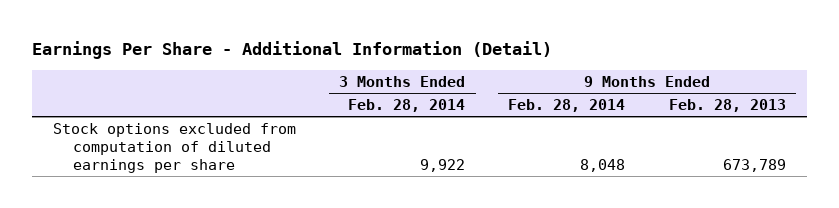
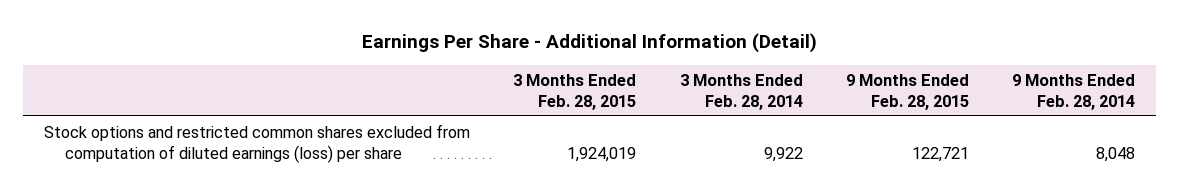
- | 3 Months Ended Feb. 28, 2014 | 9 Months Ended Feb. 28, 2014 | 9 Months Ended Feb. 28, 2013
+ | 3 Months Ended Feb. 28, 2015 | 3 Months Ended Feb. 28, 2014 | 9 Months Ended Feb. 28, 2015 | 9 Months Ended Feb. 28, 2014
- Stock options excluded from computation of diluted earnings per share | 9,922 | 8,048 | 673,789
+ Stock options and restricted common shares excluded from computation of diluted earnings (loss) per share | 1,924,019 | 9,922 | 122,721 | 8,048

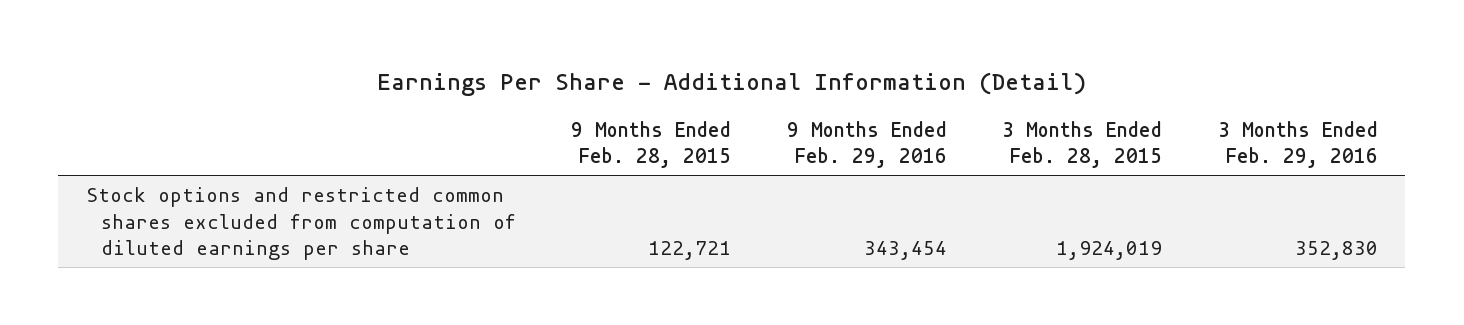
- | 3 Months Ended Feb. 28, 2015 | 3 Months Ended Feb. 28, 2014 | 9 Months Ended Feb. 28, 2015 | 9 Months Ended Feb. 28, 2014
+ | 9 Months Ended Feb. 28, 2015 | 9 Months Ended Feb. 29, 2016 | 3 Months Ended Feb. 28, 2015 | 3 Months Ended Feb. 29, 2016
- Stock options and restricted common shares excluded from computation of diluted earnings (loss) per share | 1,924,019 | 9,922 | 122,721 | 8,048
+ Stock options and restricted common shares excluded from computation of diluted earnings per share | 122,721 | 343,454 | 1,924,019 | 352,830

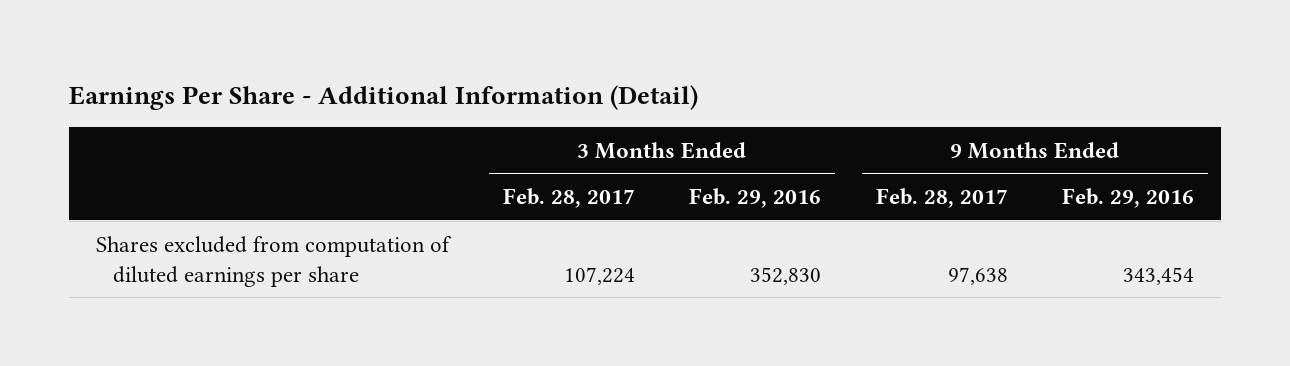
- | 9 Months Ended Feb. 28, 2015 | 9 Months Ended Feb. 29, 2016 | 3 Months Ended Feb. 28, 2015 | 3 Months Ended Feb. 29, 2016
+ | 3 Months Ended Feb. 28, 2017 | 3 Months Ended Feb. 29, 2016 | 9 Months Ended Feb. 28, 2017 | 9 Months Ended Feb. 29, 2016
- Stock options and restricted common shares excluded from computation of diluted earnings per share | 122,721 | 343,454 | 1,924,019 | 352,830
+ Shares excluded from computation of diluted earnings per share | 107,224 | 352,830 | 97,638 | 343,454

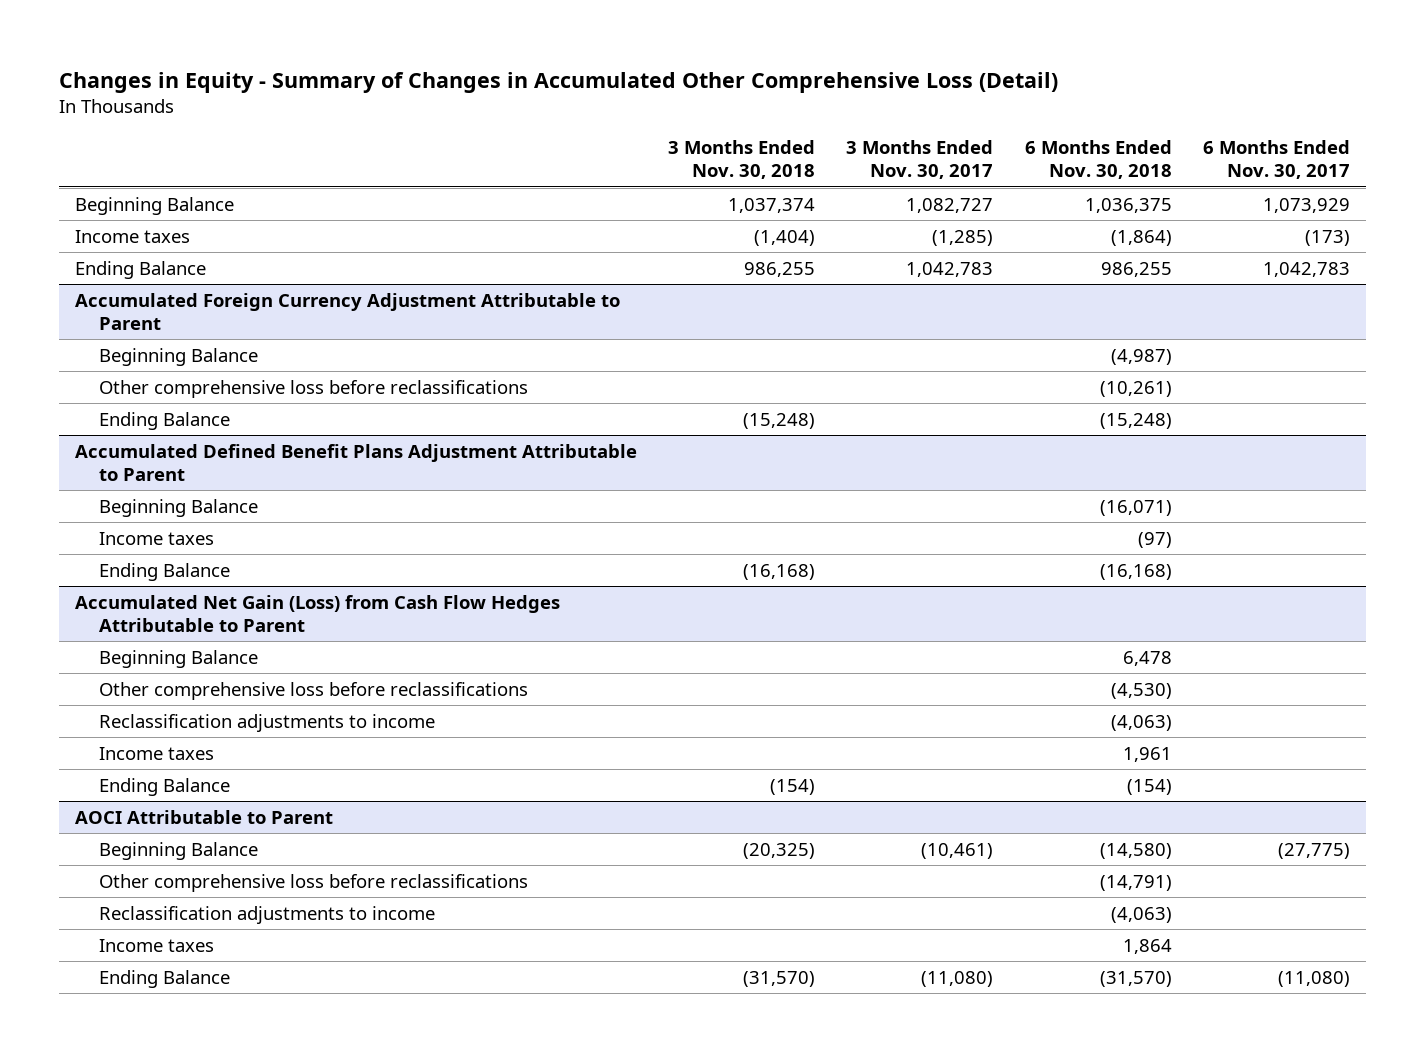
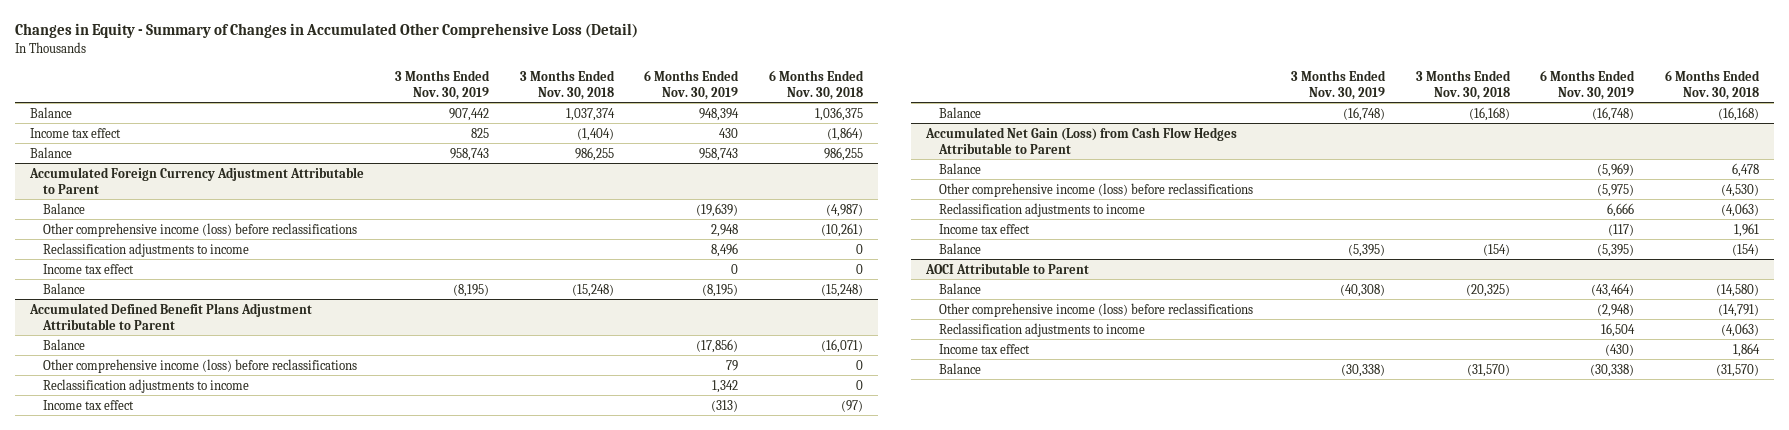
- | 3 Months Ended Nov. 30, 2018 | 3 Months Ended Nov. 30, 2017 | 6 Months Ended Nov. 30, 2018 | 6 Months Ended Nov. 30, 2017
+ | 3 Months Ended Nov. 30, 2019 | 3 Months Ended Nov. 30, 2018 | 6 Months Ended Nov. 30, 2019 | 6 Months Ended Nov. 30, 2018
- Beginning Balance | 1,037,374 | 1,082,727 | 1,036,375 | 1,073,929
- Income taxes | (1,404) | (1,285) | (1,864) | (173)
- Ending Balance | 986,255 | 1,042,783 | 986,255 | 1,042,783
+ Balance | 907,442 | 1,037,374 | 948,394 | 1,036,375
+ Income tax effect | 825 | (1,404) | 430 | (1,864)
+ Balance | 958,743 | 986,255 | 958,743 | 986,255
@ Accumulated Foreign Currency Adjustment Attributable to Parent
- Beginning Balance | | | (4,987) |
- Other comprehensive loss before reclassifications | | | (10,261) |
- Ending Balance | (15,248) | | (15,248) |
+ Balance | | | (19,639) | (4,987)
+ Other comprehensive income (loss) before reclassifications | | | 2,948 | (10,261)
+ Reclassification adjustments to income | | | 8,496 | 0
+ Income tax effect | | | 0 | 0
+ Balance | (8,195) | (15,248) | (8,195) | (15,248)
@ Accumulated Defined Benefit Plans Adjustment Attributable to Parent
- Beginning Balance | | | (16,071) |
- Income taxes | | | (97) |
- Ending Balance | (16,168) | | (16,168) |
+ Balance | | | (17,856) | (16,071)
+ Other comprehensive income (loss) before reclassifications | | | 79 | 0
+ Reclassification adjustments to income | | | 1,342 | 0
+ Income tax effect | | | (313) | (97)
+ Balance | (16,748) | (16,168) | (16,748) | (16,168)
@ Accumulated Net Gain (Loss) from Cash Flow Hedges Attributable to Parent
- Beginning Balance | | | 6,478 |
- Other comprehensive loss before reclassifications | | | (4,530) |
+ Balance | | | (5,969) | 6,478
+ Other comprehensive income (loss) before reclassifications | | | (5,975) | (4,530)
- Income taxes | | | 1,961 |
- Ending Balance | (154) | | (154) |
+ Income tax effect | | | (117) | 1,961
+ Balance | (5,395) | (154) | (5,395) | (154)
@ AOCI Attributable to Parent
- Beginning Balance | (20,325) | (10,461) | (14,580) | (27,775)
- Other comprehensive loss before reclassifications | | | (14,791) |
+ Balance | (40,308) | (20,325) | (43,464) | (14,580)
+ Other comprehensive income (loss) before reclassifications | | | (2,948) | (14,791)
- Income taxes | | | 1,864 |
- Ending Balance | (31,570) | (11,080) | (31,570) | (11,080)
+ Income tax effect | | | (430) | 1,864
+ Balance | (30,338) | (31,570) | (30,338) | (31,570)

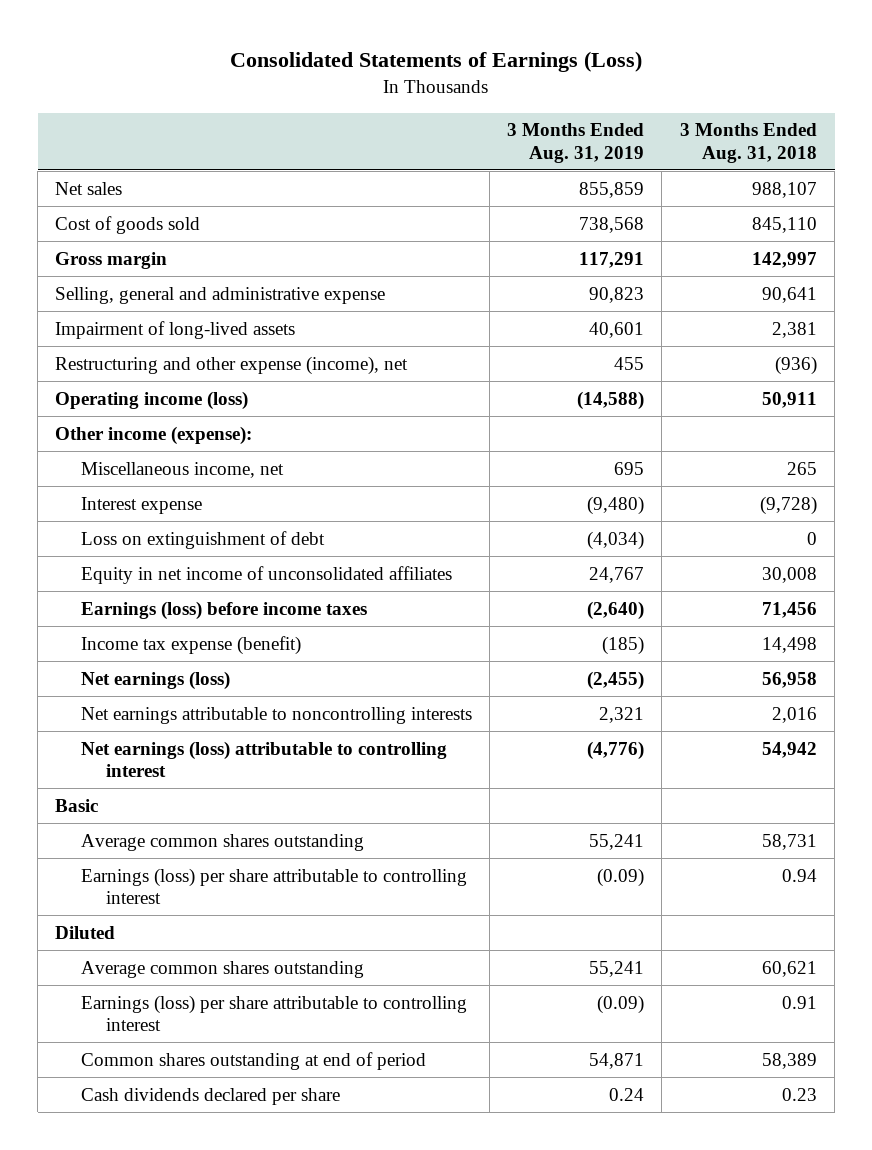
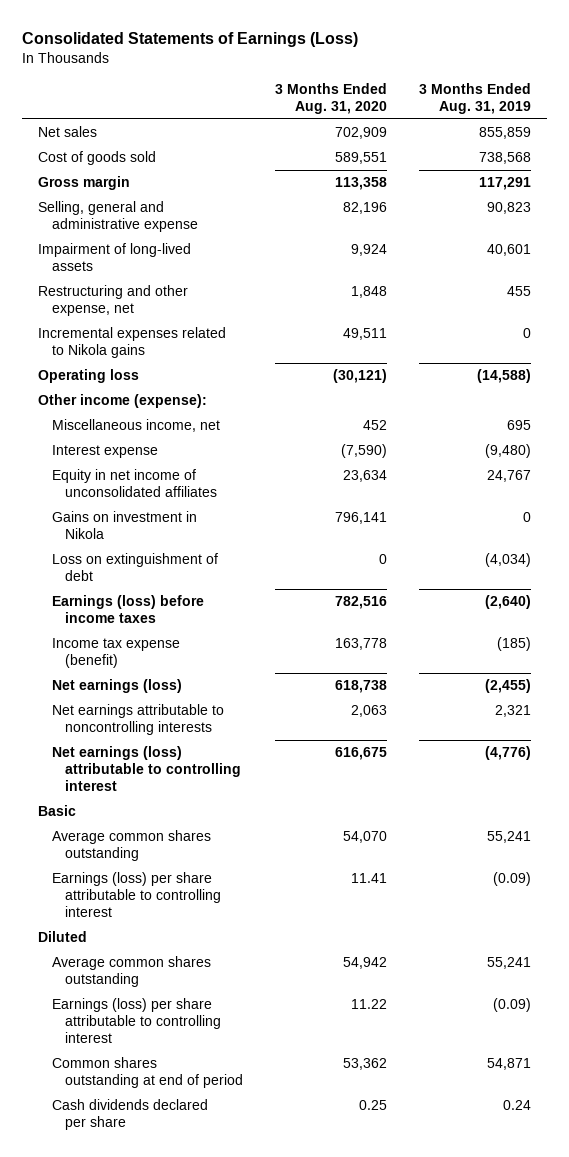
- | 3 Months Ended Aug. 31, 2019 | 3 Months Ended Aug. 31, 2018
+ | 3 Months Ended Aug. 31, 2020 | 3 Months Ended Aug. 31, 2019
- Restructuring and other expense (income), net | 455 | (936)
- Operating income (loss) | (14,588) | 50,911
+ Restructuring and other expense, net | 1,848 | 455
+ Incremental expenses related to Nikola gains | 49,511 | 0
+ Operating loss | (30,121) | (14,588)
+ Gains on investment in Nikola | 796,141 | 0
moved down: Loss on extinguishment of debt | 0 | (4,034)

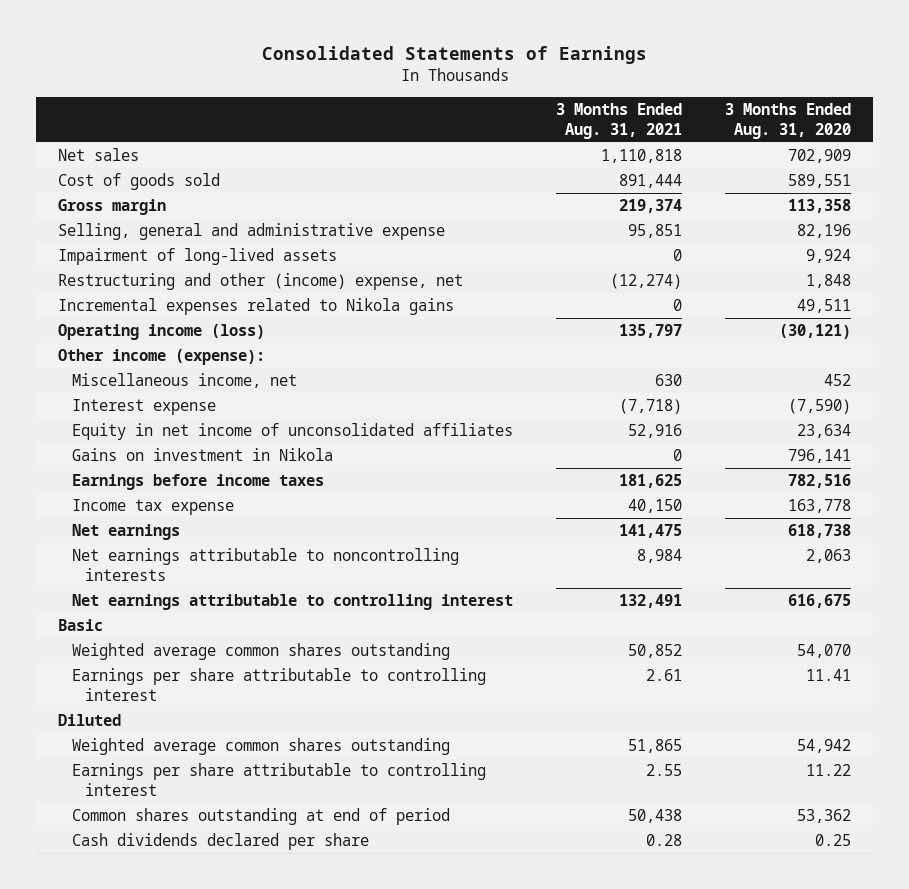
- Consolidated Statements of Earnings (Loss)
+ Consolidated Statements of Earnings
- | 3 Months Ended Aug. 31, 2020 | 3 Months Ended Aug. 31, 2019
+ | 3 Months Ended Aug. 31, 2021 | 3 Months Ended Aug. 31, 2020
- Restructuring and other expense, net | 1,848 | 455
+ Restructuring and other (income) expense, net | (12,274) | 1,848
- Operating loss | (30,121) | (14,588)
+ Operating income (loss) | 135,797 | (30,121)
- Loss on extinguishment of debt | 0 | (4,034)
- Earnings (loss) before income taxes | 782,516 | (2,640)
- Income tax expense (benefit) | 163,778 | (185)
- Net earnings (loss) | 618,738 | (2,455)
+ Earnings before income taxes | 181,625 | 782,516
+ Income tax expense | 40,150 | 163,778
+ Net earnings | 141,475 | 618,738
- Net earnings (loss) attributable to controlling interest | 616,675 | (4,776)
+ Net earnings attributable to controlling interest | 132,491 | 616,675
- Average common shares outstanding | 54,070 | 55,241
- Earnings (loss) per share attributable to controlling interest | 11.41 | (0.09)
+ Weighted average common shares outstanding | 50,852 | 54,070
+ Earnings per share attributable to controlling interest | 2.61 | 11.41
- Average common shares outstanding | 54,942 | 55,241
- Earnings (loss) per share attributable to controlling interest | 11.22 | (0.09)
+ Weighted average common shares outstanding | 51,865 | 54,942
+ Earnings per share attributable to controlling interest | 2.55 | 11.22

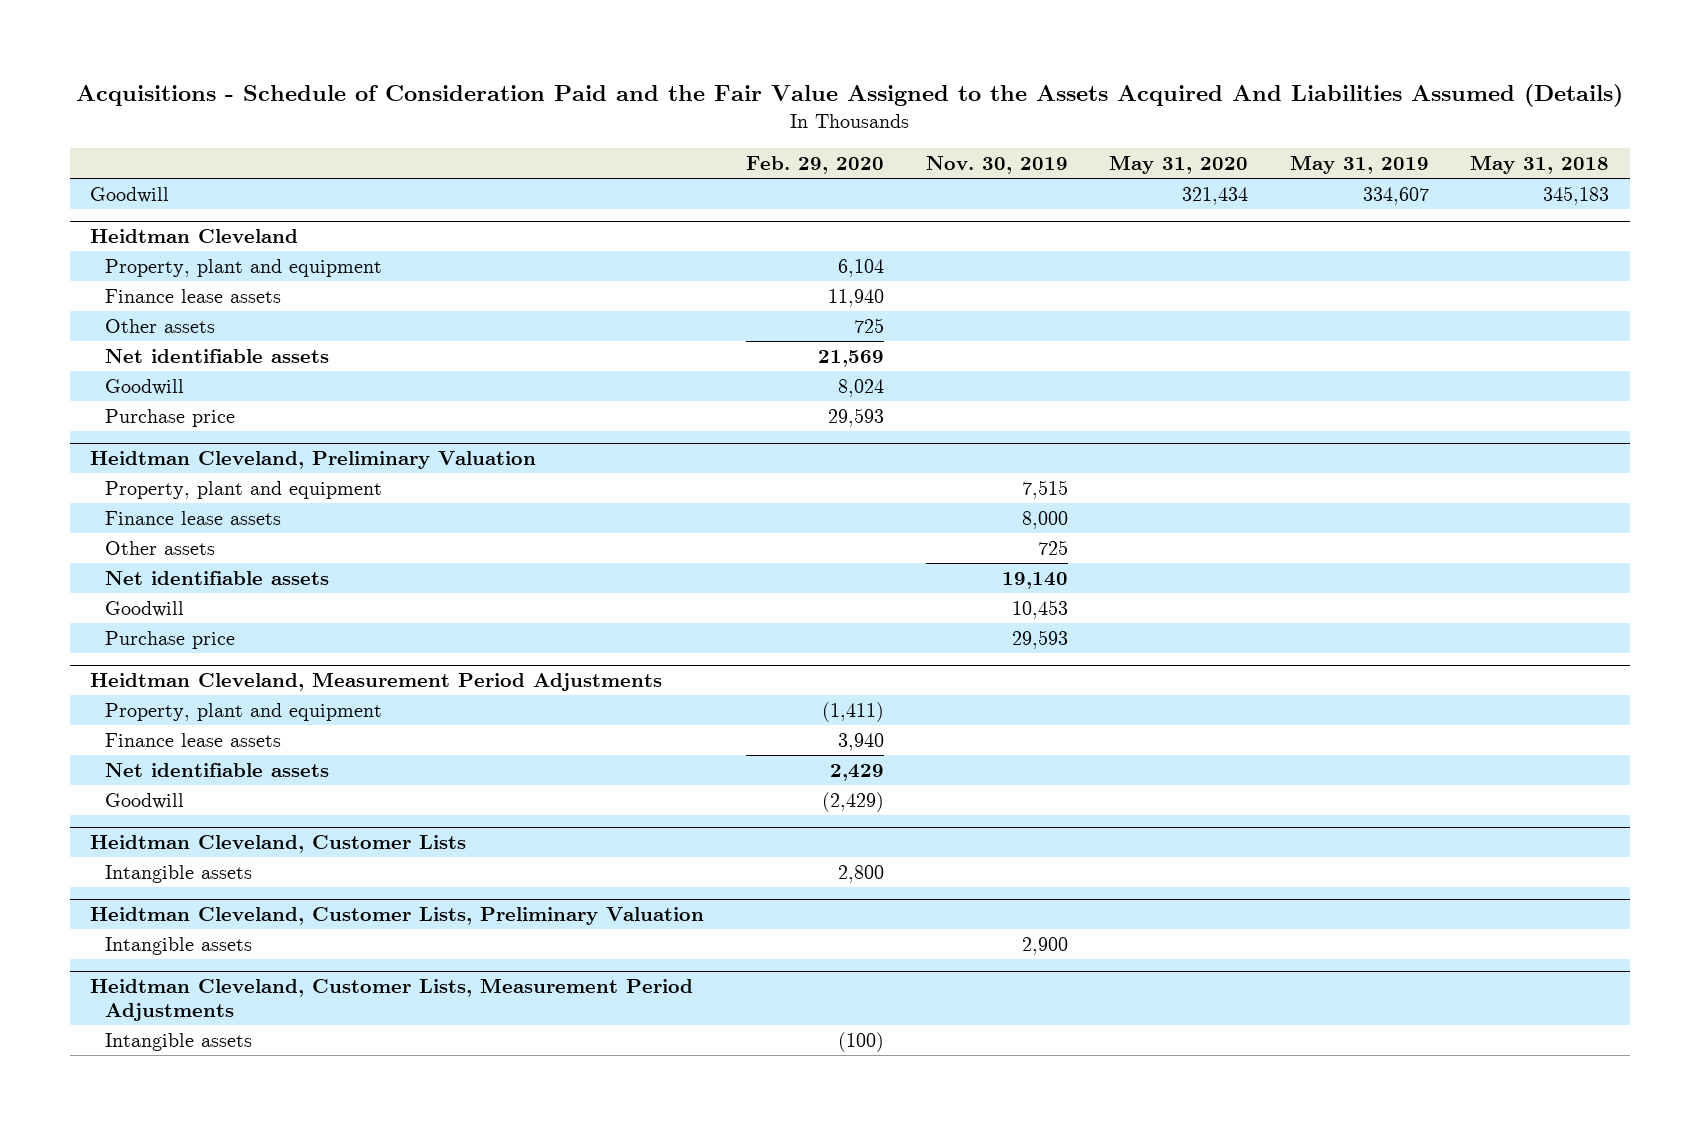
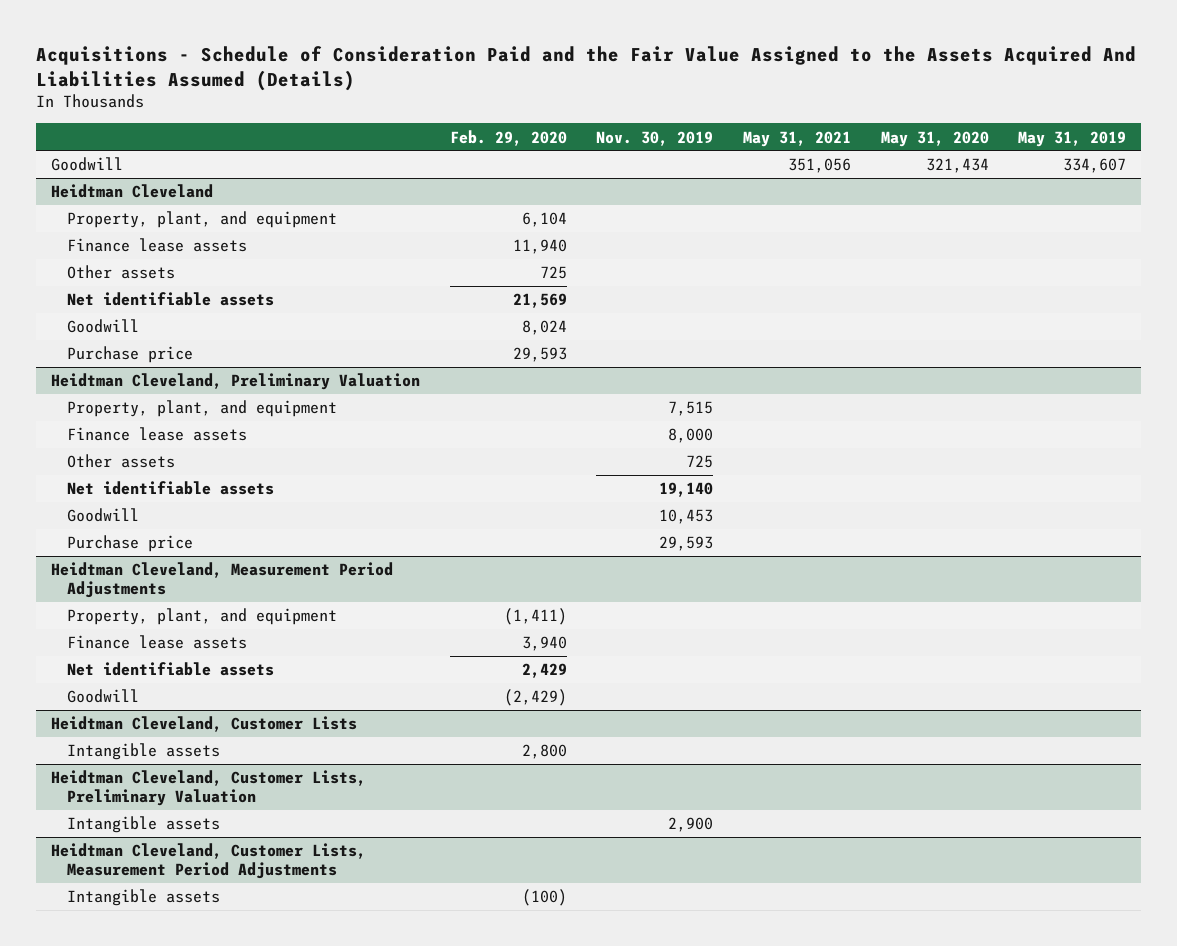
- | Feb. 29, 2020 | Nov. 30, 2019 | May 31, 2020 | May 31, 2019 | May 31, 2018
+ | Feb. 29, 2020 | Nov. 30, 2019 | May 31, 2021 | May 31, 2020 | May 31, 2019
@ Heidtman Cleveland
- Property, plant and equipment | 6,104 | | | |
+ Property, plant, and equipment | 6,104 | | | |
@ Heidtman Cleveland, Preliminary Valuation
- Property, plant and equipment | | 7,515 | | |
+ Property, plant, and equipment | | 7,515 | | |
@ Heidtman Cleveland, Measurement Period Adjustments
- Property, plant and equipment | (1,411) | | | |
+ Property, plant, and equipment | (1,411) | | | |

